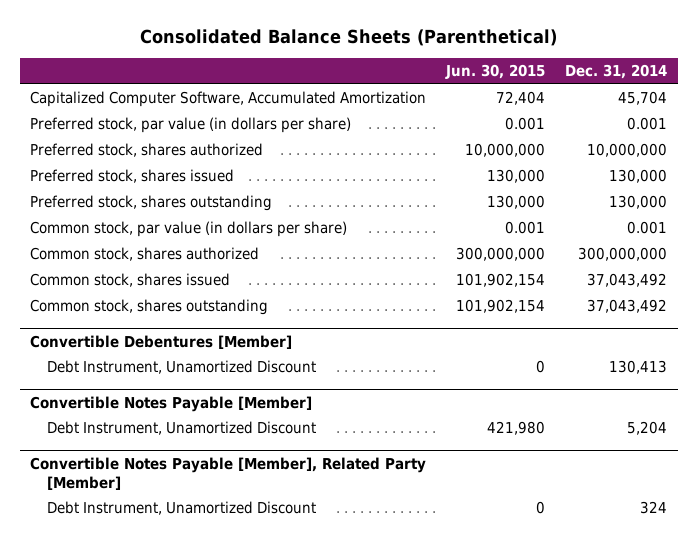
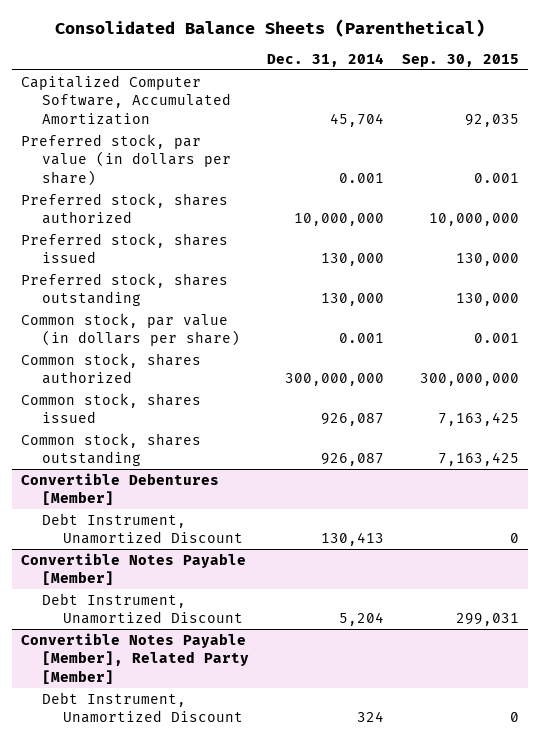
- | Jun. 30, 2015 | Dec. 31, 2014
+ | Dec. 31, 2014 | Sep. 30, 2015
- Common stock, shares issued | 101,902,154 | 37,043,492
- Common stock, shares outstanding | 101,902,154 | 37,043,492
+ Common stock, shares issued | 926,087 | 7,163,425
+ Common stock, shares outstanding | 926,087 | 7,163,425

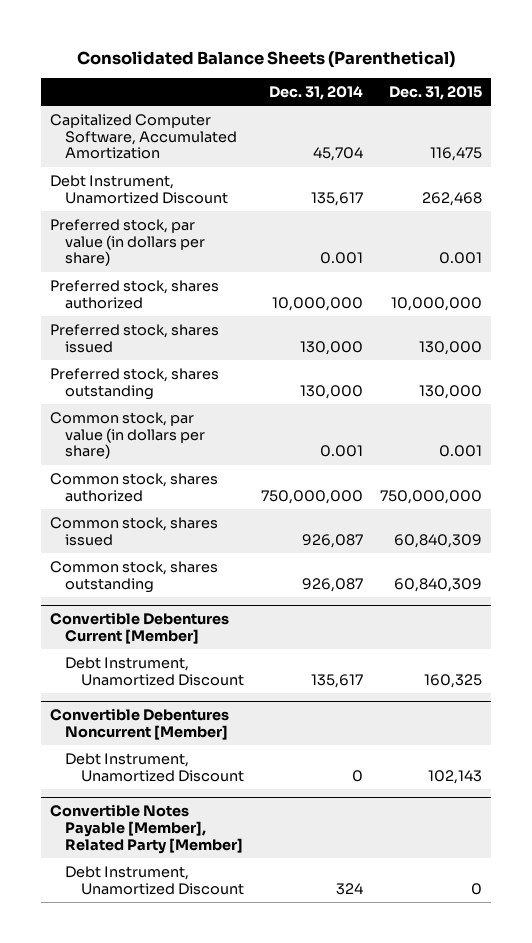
- | Dec. 31, 2014 | Sep. 30, 2015
+ | Dec. 31, 2014 | Dec. 31, 2015
+ Debt Instrument, Unamortized Discount | 135,617 | 262,468
- Common stock, shares authorized | 300,000,000 | 300,000,000
+ Common stock, shares authorized | 750,000,000 | 750,000,000
- Convertible Debentures [Member]
- Debt Instrument, Unamortized Discount | 130,413 | 0
- Convertible Notes Payable [Member]
- Debt Instrument, Unamortized Discount | 5,204 | 299,031
+ Convertible Debentures Current [Member]
+ Debt Instrument, Unamortized Discount | 135,617 | 160,325
+ Convertible Debentures Noncurrent [Member]
+ Debt Instrument, Unamortized Discount | 0 | 102,143

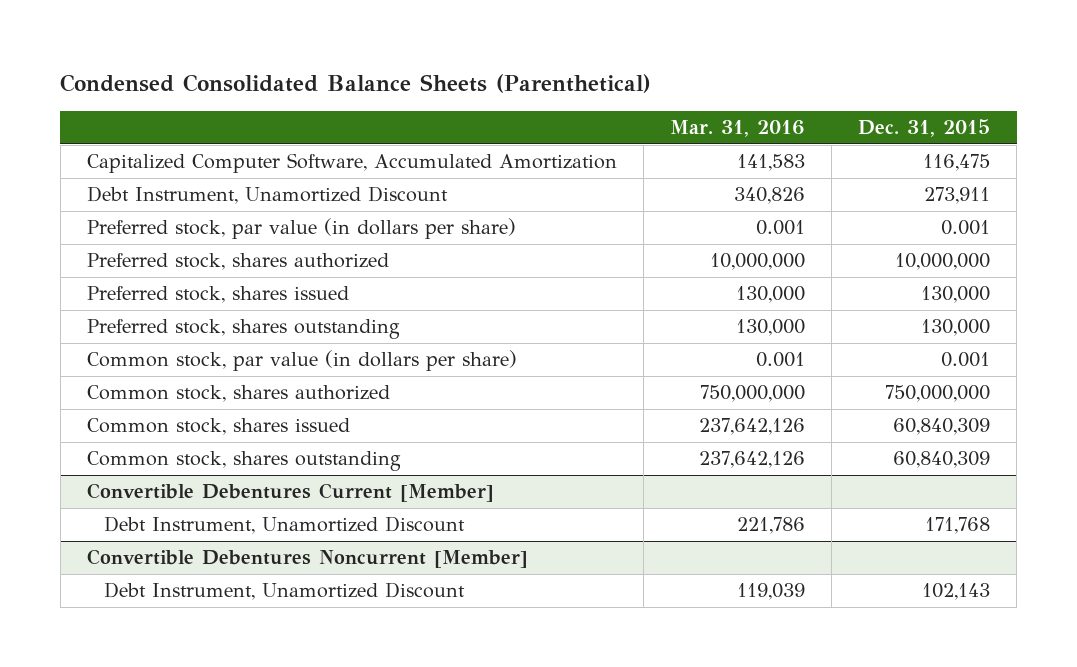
- Consolidated Balance Sheets (Parenthetical)
+ Condensed Consolidated Balance Sheets (Parenthetical)
- | Dec. 31, 2014 | Dec. 31, 2015
+ | Mar. 31, 2016 | Dec. 31, 2015
- Debt Instrument, Unamortized Discount | 135,617 | 262,468
+ Debt Instrument, Unamortized Discount | 340,826 | 273,911
@ Convertible Debentures Current [Member]
- Debt Instrument, Unamortized Discount | 135,617 | 160,325
+ Debt Instrument, Unamortized Discount | 221,786 | 171,768
- Convertible Notes Payable [Member], Related Party [Member]
- Debt Instrument, Unamortized Discount | 324 | 0

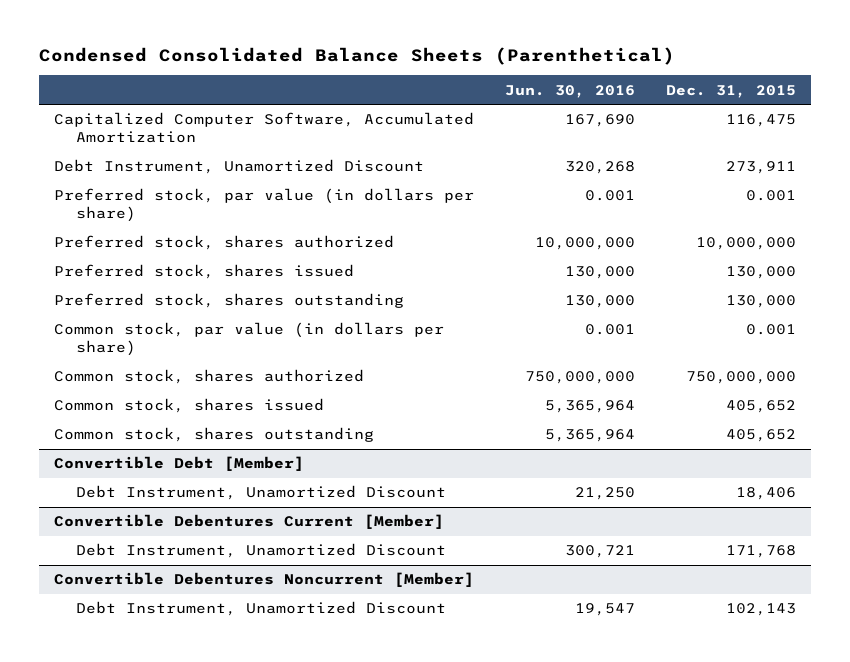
- | Mar. 31, 2016 | Dec. 31, 2015
+ | Jun. 30, 2016 | Dec. 31, 2015
- Common stock, shares issued | 237,642,126 | 60,840,309
- Common stock, shares outstanding | 237,642,126 | 60,840,309
+ Common stock, shares issued | 5,365,964 | 405,652
+ Common stock, shares outstanding | 5,365,964 | 405,652
+ Convertible Debt [Member]
+ Debt Instrument, Unamortized Discount | 21,250 | 18,406

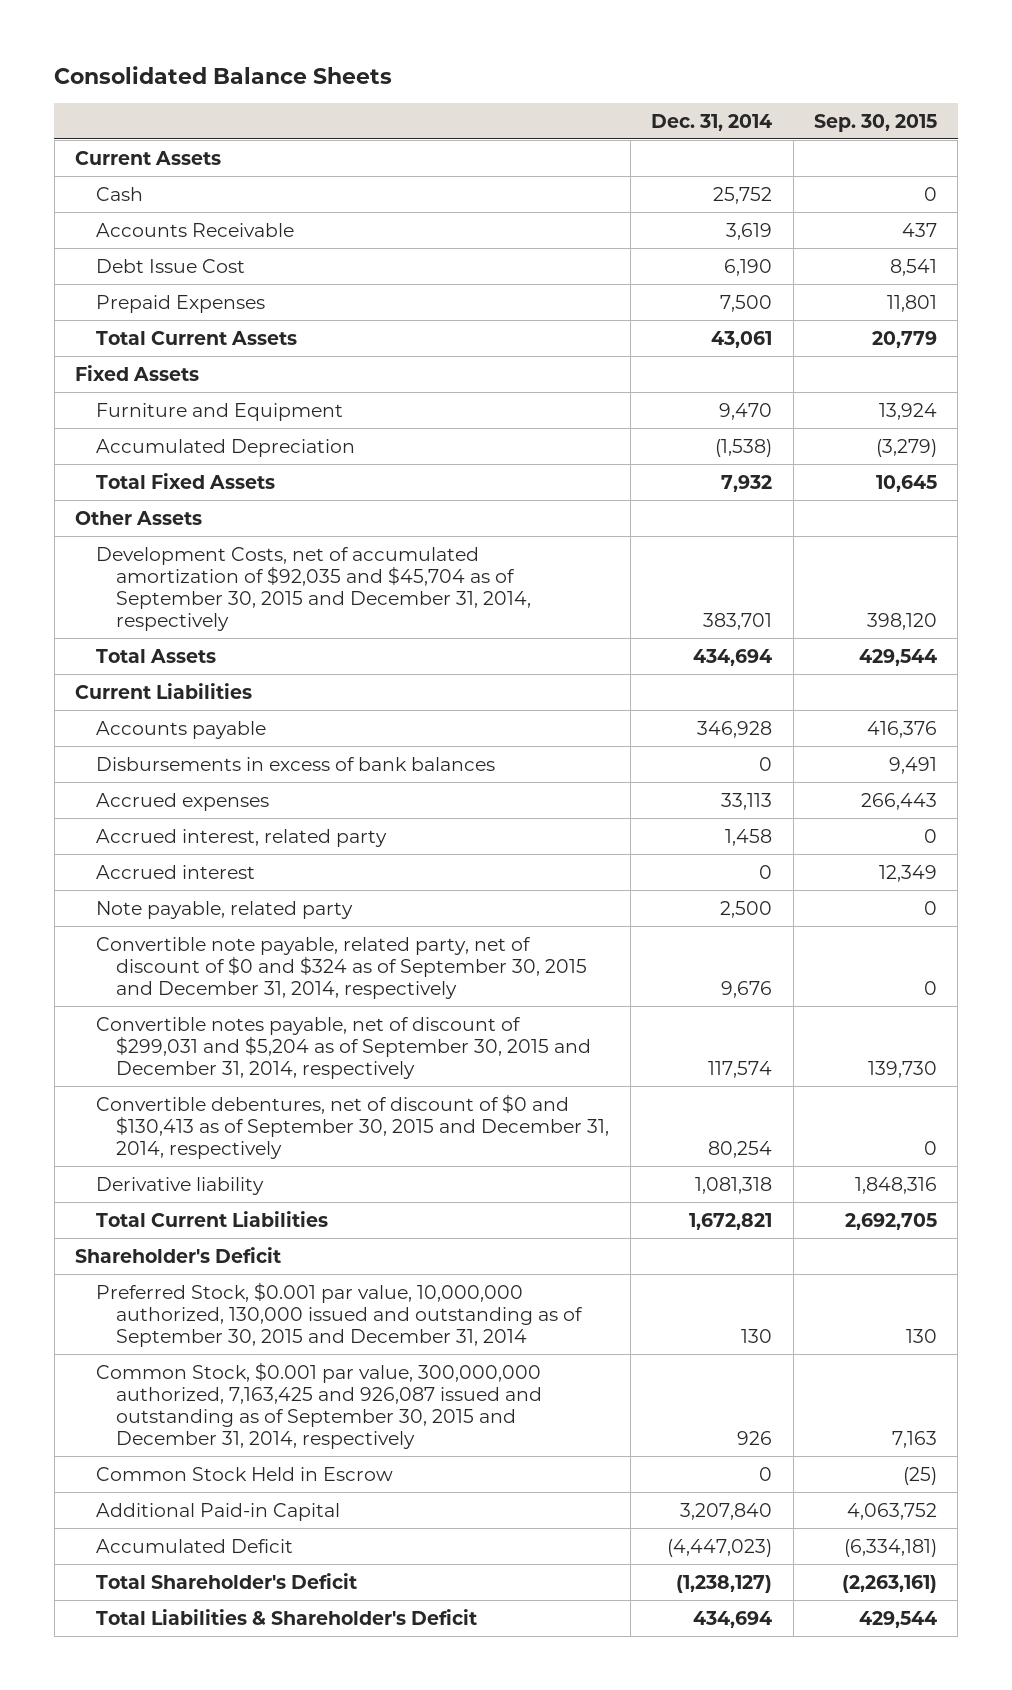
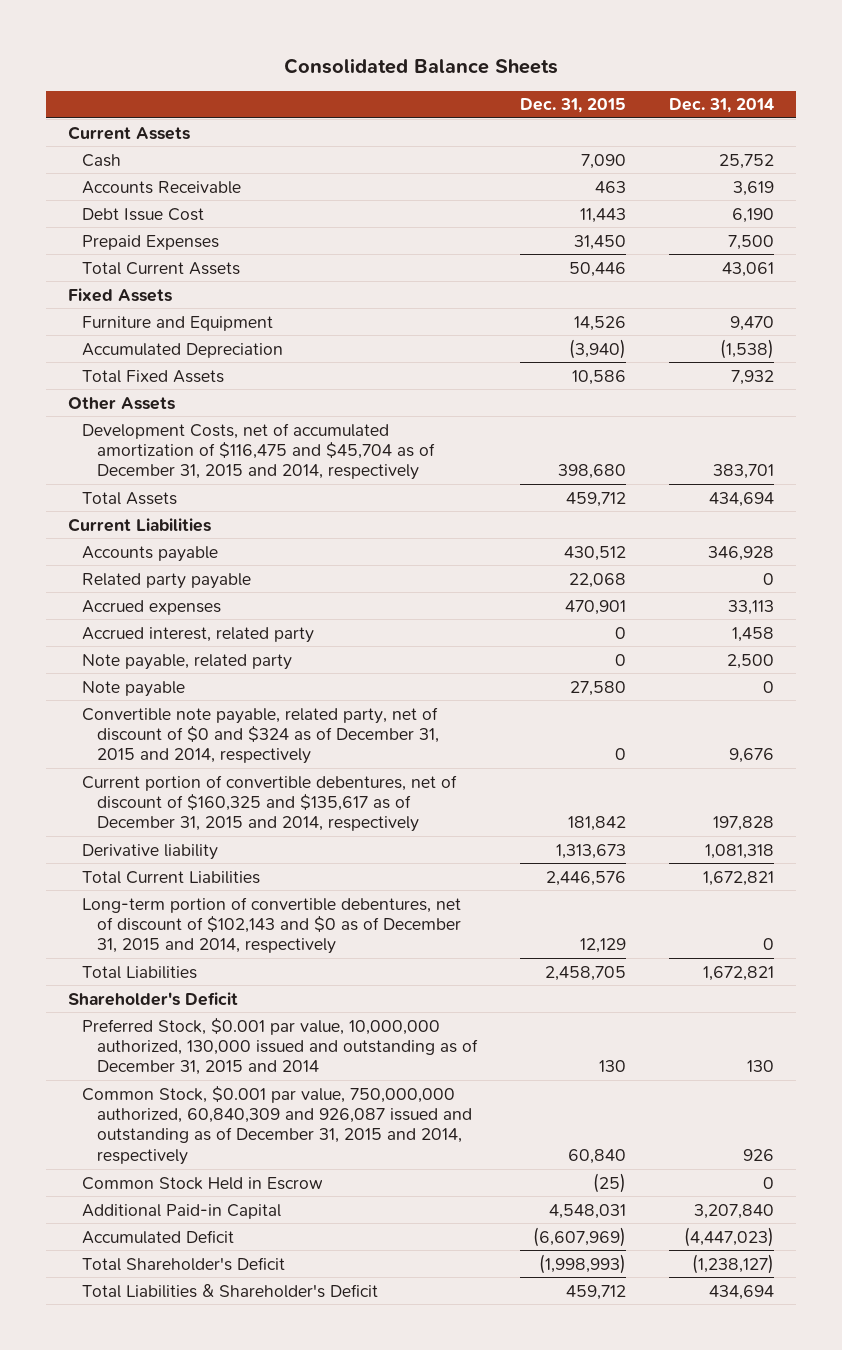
- | Dec. 31, 2014 | Sep. 30, 2015
+ | Dec. 31, 2015 | Dec. 31, 2014
- Development Costs, net of accumulated amortization of $92,035 and $45,704 as of September 30, 2015 and December 31, 2014, respectively | 383,701 | 398,120
+ Development Costs, net of accumulated amortization of $116,475 and $45,704 as of December 31, 2015 and 2014, respectively | 398,680 | 383,701
- Disbursements in excess of bank balances | 0 | 9,491
+ Related party payable | 22,068 | 0
- Accrued interest | 0 | 12,349
- Convertible note payable, related party, net of discount of $0 and $324 as of September 30, 2015 and December 31, 2014, respectively | 9,676 | 0
- Convertible notes payable, net of discount of $299,031 and $5,204 as of September 30, 2015 and December 31, 2014, respectively | 117,574 | 139,730
- Convertible debentures, net of discount of $0 and $130,413 as of September 30, 2015 and December 31, 2014, respectively | 80,254 | 0
+ Note payable | 27,580 | 0
+ Convertible note payable, related party, net of discount of $0 and $324 as of December 31, 2015 and 2014, respectively | 0 | 9,676
+ Current portion of convertible debentures, net of discount of $160,325 and $135,617 as of December 31, 2015 and 2014, respectively | 181,842 | 197,828
+ Long-term portion of convertible debentures, net of discount of $102,143 and $0 as of December 31, 2015 and 2014, respectively | 12,129 | 0
+ Total Liabilities | 2,458,705 | 1,672,821
- Preferred Stock, $0.001 par value, 10,000,000 authorized, 130,000 issued and outstanding as of September 30, 2015 and December 31, 2014 | 130 | 130
- Common Stock, $0.001 par value, 300,000,000 authorized, 7,163,425 and 926,087 issued and outstanding as of September 30, 2015 and December 31, 2014, respectively | 926 | 7,163
+ Preferred Stock, $0.001 par value, 10,000,000 authorized, 130,000 issued and outstanding as of December 31, 2015 and 2014 | 130 | 130
+ Common Stock, $0.001 par value, 750,000,000 authorized, 60,840,309 and 926,087 issued and outstanding as of December 31, 2015 and 2014, respectively | 60,840 | 926

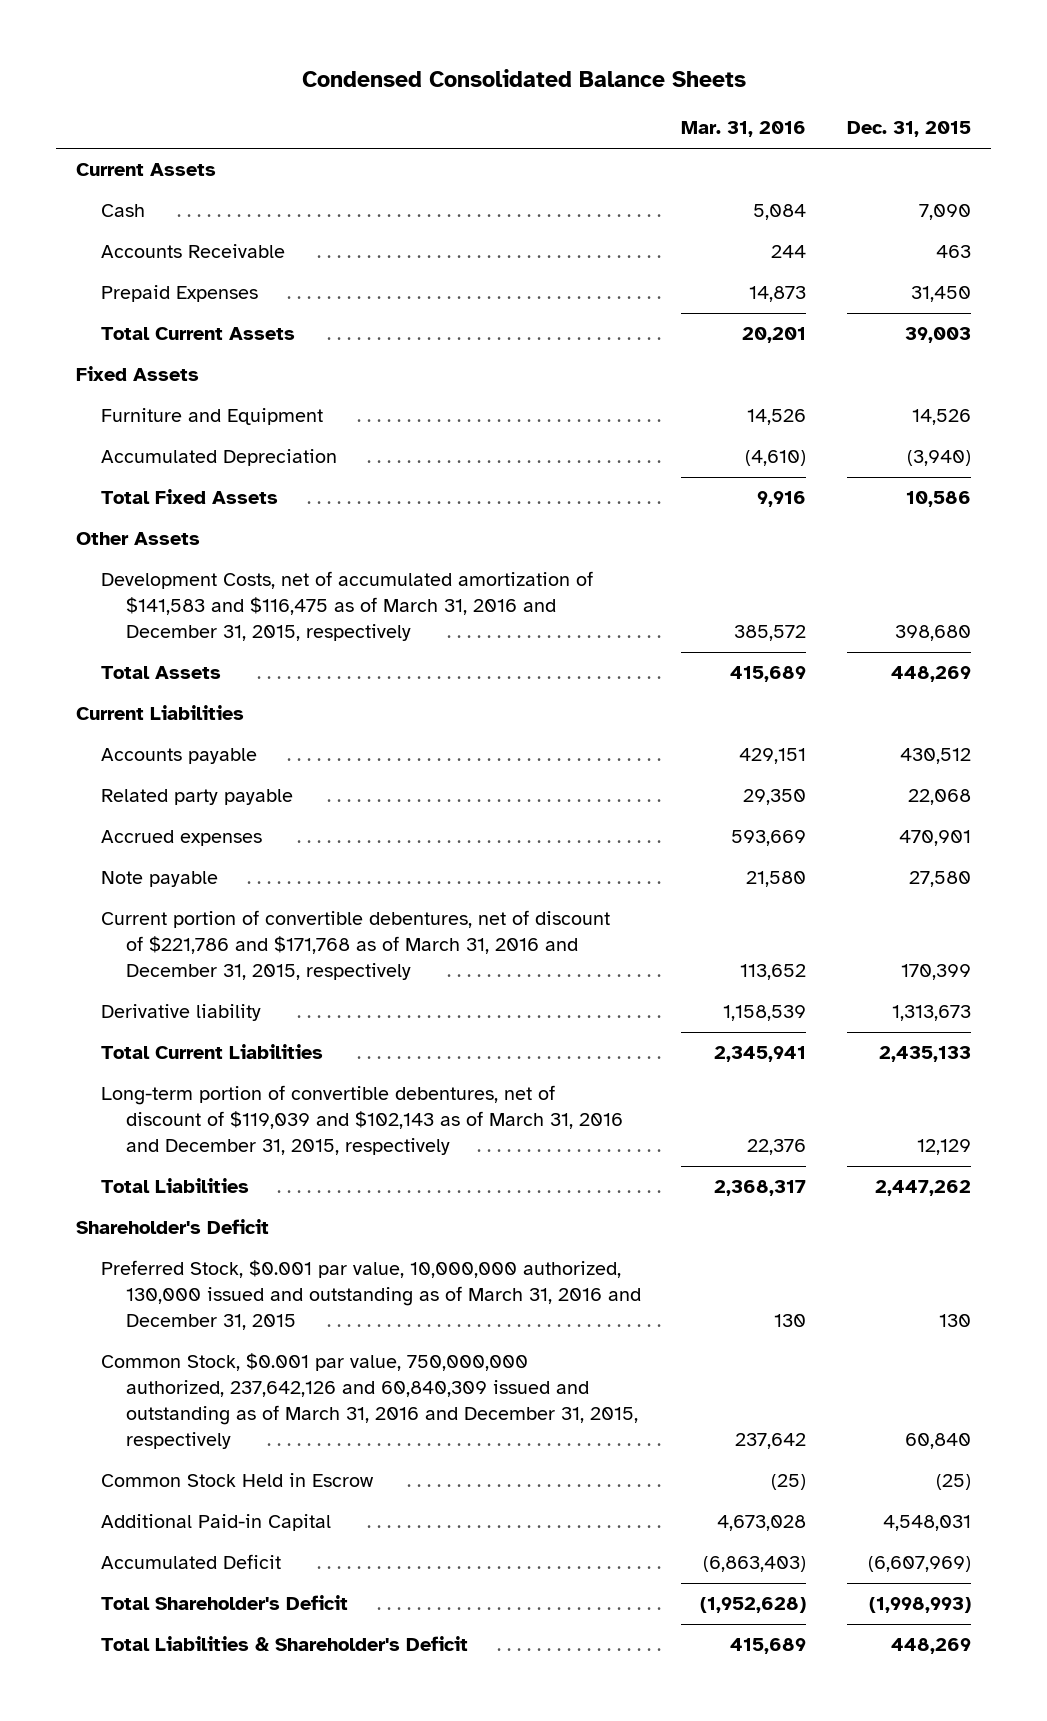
- Consolidated Balance Sheets
+ Condensed Consolidated Balance Sheets
- | Dec. 31, 2015 | Dec. 31, 2014
+ | Mar. 31, 2016 | Dec. 31, 2015
- Debt Issue Cost | 11,443 | 6,190
- Total Current Assets | 50,446 | 43,061
+ Total Current Assets | 20,201 | 39,003
- Development Costs, net of accumulated amortization of $116,475 and $45,704 as of December 31, 2015 and 2014, respectively | 398,680 | 383,701
- Total Assets | 459,712 | 434,694
+ Development Costs, net of accumulated amortization of $141,583 and $116,475 as of March 31, 2016 and December 31, 2015, respectively | 385,572 | 398,680
+ Total Assets | 415,689 | 448,269
- Accrued interest, related party | 0 | 1,458
- Note payable, related party | 0 | 2,500
- Convertible note payable, related party, net of discount of $0 and $324 as of December 31, 2015 and 2014, respectively | 0 | 9,676
- Current portion of convertible debentures, net of discount of $160,325 and $135,617 as of December 31, 2015 and 2014, respectively | 181,842 | 197,828
+ Current portion of convertible debentures, net of discount of $221,786 and $171,768 as of March 31, 2016 and December 31, 2015, respectively | 113,652 | 170,399
- Total Current Liabilities | 2,446,576 | 1,672,821
- Long-term portion of convertible debentures, net of discount of $102,143 and $0 as of December 31, 2015 and 2014, respectively | 12,129 | 0
- Total Liabilities | 2,458,705 | 1,672,821
+ Total Current Liabilities | 2,345,941 | 2,435,133
+ Long-term portion of convertible debentures, net of discount of $119,039 and $102,143 as of March 31, 2016 and December 31, 2015, respectively | 22,376 | 12,129
+ Total Liabilities | 2,368,317 | 2,447,262
- Preferred Stock, $0.001 par value, 10,000,000 authorized, 130,000 issued and outstanding as of December 31, 2015 and 2014 | 130 | 130
- Common Stock, $0.001 par value, 750,000,000 authorized, 60,840,309 and 926,087 issued and outstanding as of December 31, 2015 and 2014, respectively | 60,840 | 926
+ Preferred Stock, $0.001 par value, 10,000,000 authorized, 130,000 issued and outstanding as of March 31, 2016 and December 31, 2015 | 130 | 130
+ Common Stock, $0.001 par value, 750,000,000 authorized, 237,642,126 and 60,840,309 issued and outstanding as of March 31, 2016 and December 31, 2015, respectively | 237,642 | 60,840
- Total Liabilities & Shareholder's Deficit | 459,712 | 434,694
+ Total Liabilities & Shareholder's Deficit | 415,689 | 448,269

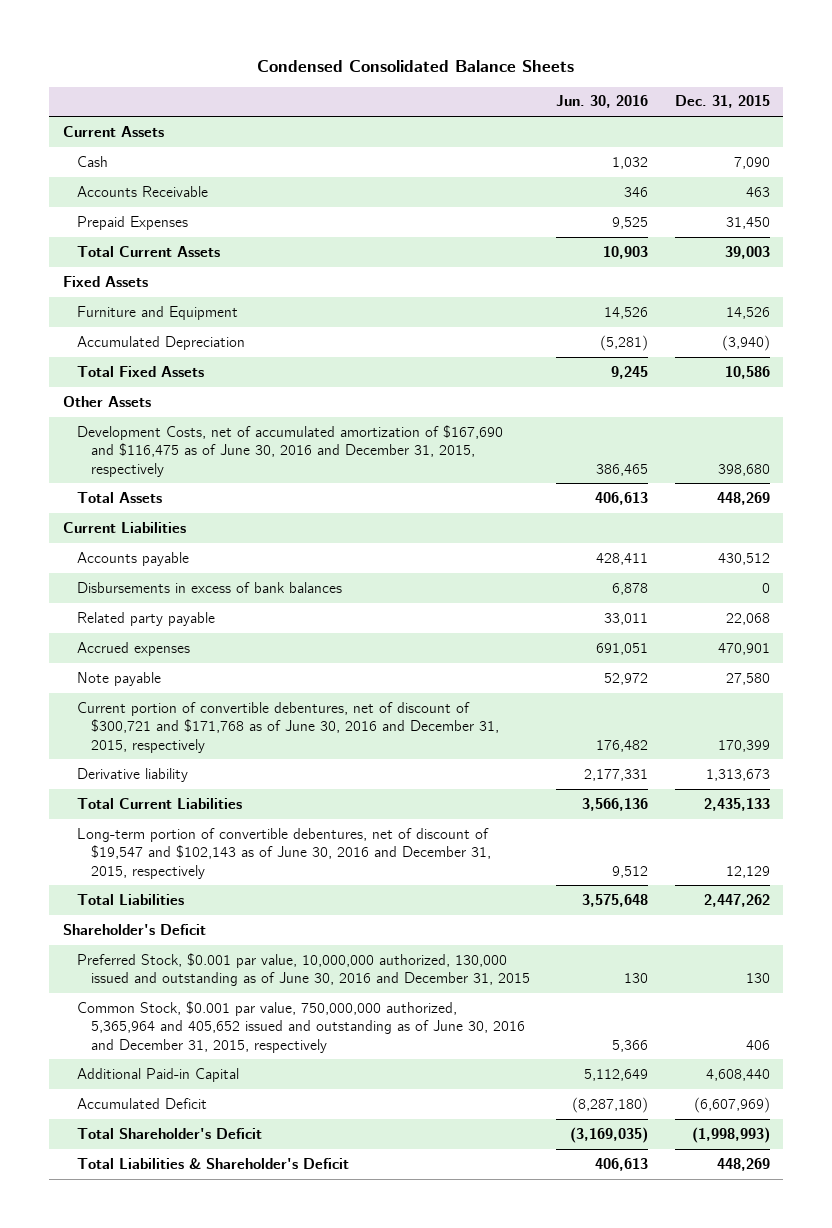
- | Mar. 31, 2016 | Dec. 31, 2015
+ | Jun. 30, 2016 | Dec. 31, 2015
- Development Costs, net of accumulated amortization of $141,583 and $116,475 as of March 31, 2016 and December 31, 2015, respectively | 385,572 | 398,680
+ Development Costs, net of accumulated amortization of $167,690 and $116,475 as of June 30, 2016 and December 31, 2015, respectively | 386,465 | 398,680
+ Disbursements in excess of bank balances | 6,878 | 0
- Current portion of convertible debentures, net of discount of $221,786 and $171,768 as of March 31, 2016 and December 31, 2015, respectively | 113,652 | 170,399
+ Current portion of convertible debentures, net of discount of $300,721 and $171,768 as of June 30, 2016 and December 31, 2015, respectively | 176,482 | 170,399
- Long-term portion of convertible debentures, net of discount of $119,039 and $102,143 as of March 31, 2016 and December 31, 2015, respectively | 22,376 | 12,129
+ Long-term portion of convertible debentures, net of discount of $19,547 and $102,143 as of June 30, 2016 and December 31, 2015, respectively | 9,512 | 12,129
- Preferred Stock, $0.001 par value, 10,000,000 authorized, 130,000 issued and outstanding as of March 31, 2016 and December 31, 2015 | 130 | 130
- Common Stock, $0.001 par value, 750,000,000 authorized, 237,642,126 and 60,840,309 issued and outstanding as of March 31, 2016 and December 31, 2015, respectively | 237,642 | 60,840
- Common Stock Held in Escrow | (25) | (25)
- Additional Paid-in Capital | 4,673,028 | 4,548,031
+ Preferred Stock, $0.001 par value, 10,000,000 authorized, 130,000 issued and outstanding as of June 30, 2016 and December 31, 2015 | 130 | 130
+ Common Stock, $0.001 par value, 750,000,000 authorized, 5,365,964 and 405,652 issued and outstanding as of June 30, 2016 and December 31, 2015, respectively | 5,366 | 406
+ Additional Paid-in Capital | 5,112,649 | 4,608,440

